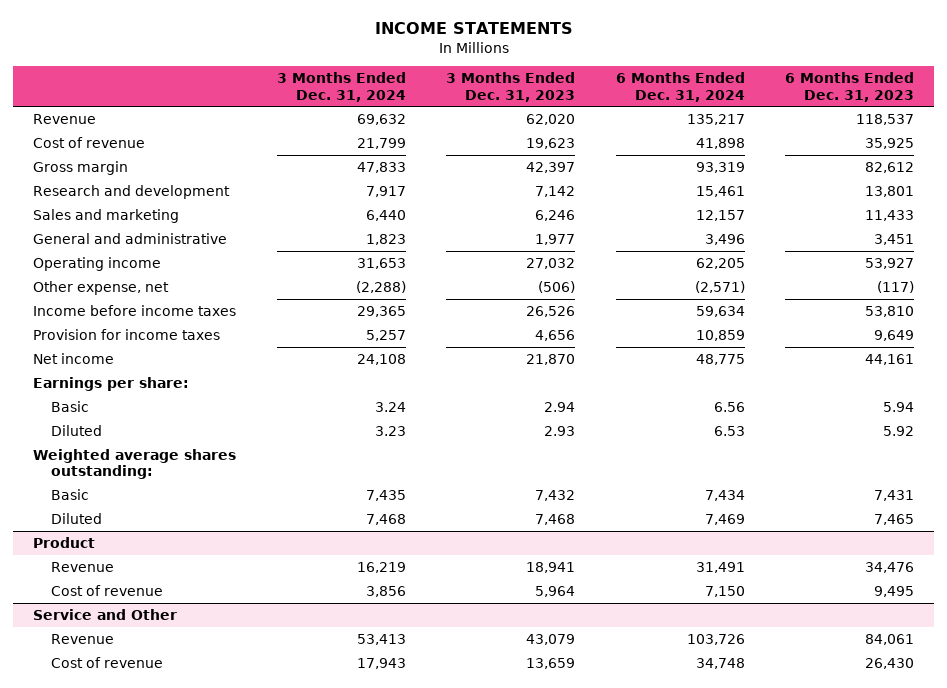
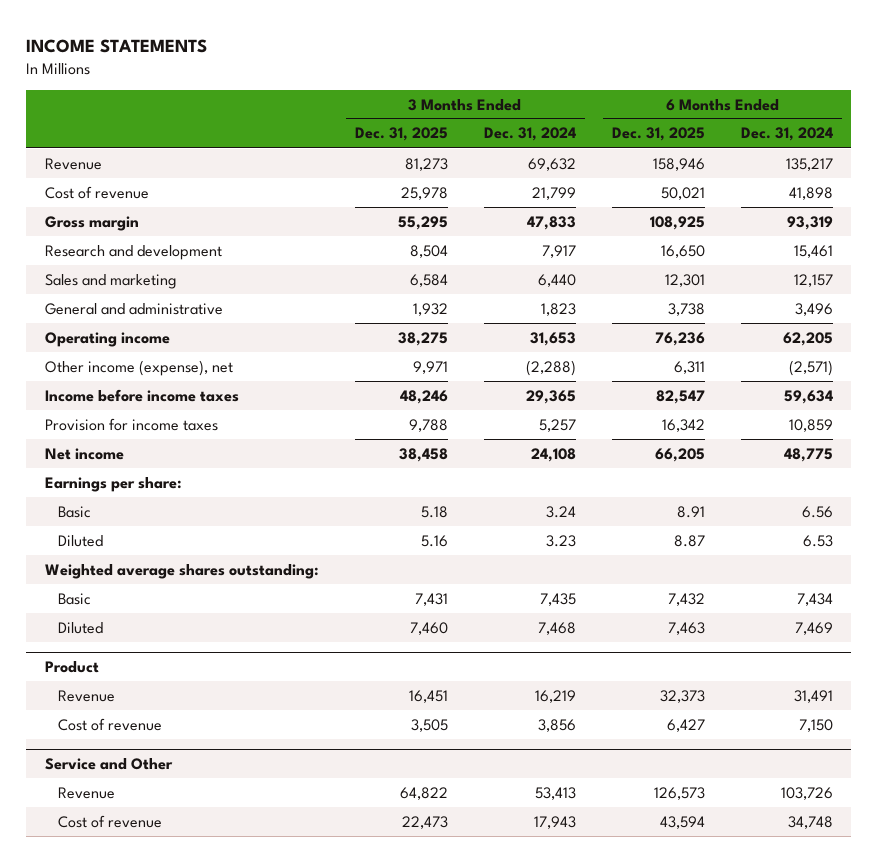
- | 3 Months Ended Dec. 31, 2024 | 3 Months Ended Dec. 31, 2023 | 6 Months Ended Dec. 31, 2024 | 6 Months Ended Dec. 31, 2023
+ | 3 Months Ended Dec. 31, 2025 | 3 Months Ended Dec. 31, 2024 | 6 Months Ended Dec. 31, 2025 | 6 Months Ended Dec. 31, 2024
- Other expense, net | (2,288) | (506) | (2,571) | (117)
+ Other income (expense), net | 9,971 | (2,288) | 6,311 | (2,571)

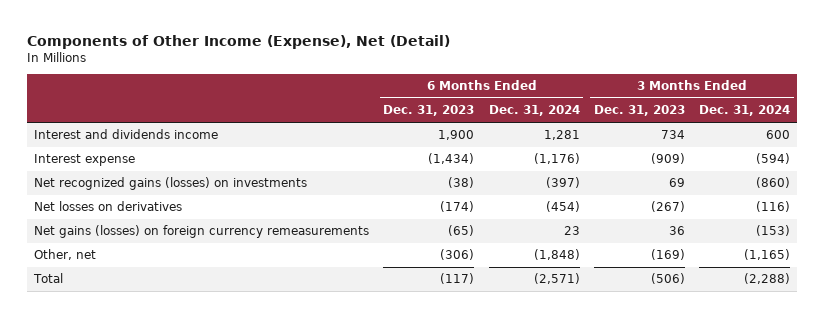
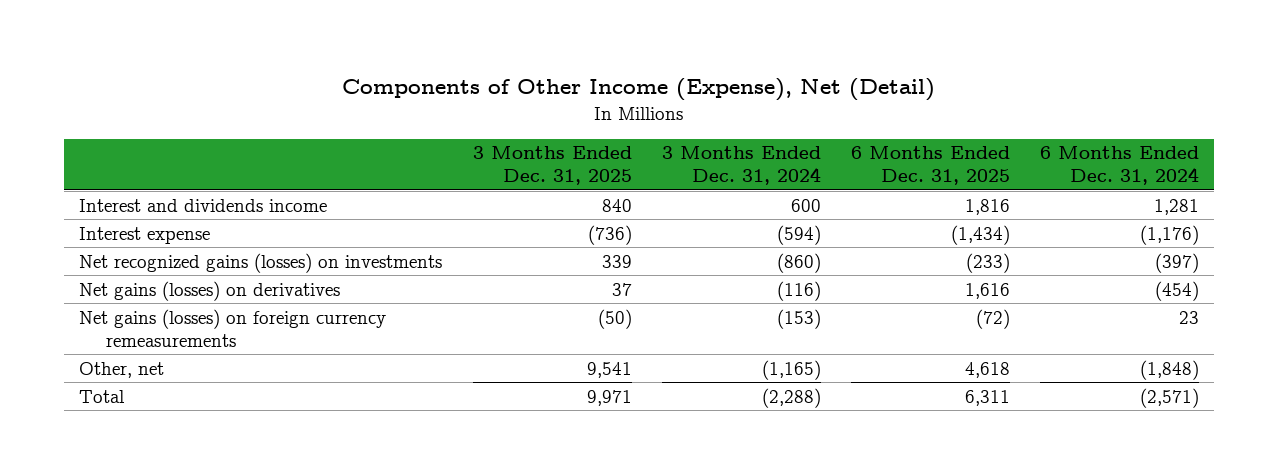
- | 6 Months Ended Dec. 31, 2023 | 6 Months Ended Dec. 31, 2024 | 3 Months Ended Dec. 31, 2023 | 3 Months Ended Dec. 31, 2024
+ | 3 Months Ended Dec. 31, 2025 | 3 Months Ended Dec. 31, 2024 | 6 Months Ended Dec. 31, 2025 | 6 Months Ended Dec. 31, 2024
- Net losses on derivatives | (174) | (454) | (267) | (116)
+ Net gains (losses) on derivatives | 37 | (116) | 1,616 | (454)

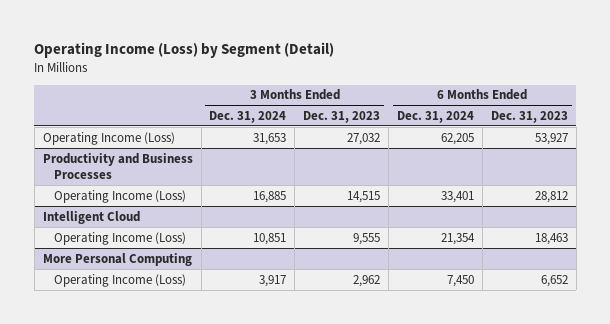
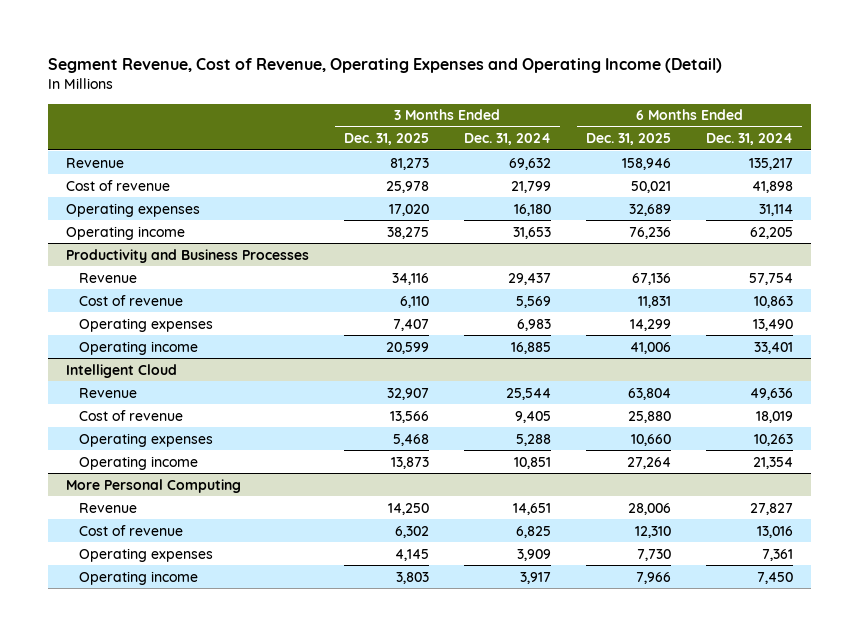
- Operating Income (Loss) by Segment (Detail)
+ Segment Revenue, Cost of Revenue, Operating Expenses and Operating Income (Detail)
- | 3 Months Ended Dec. 31, 2024 | 3 Months Ended Dec. 31, 2023 | 6 Months Ended Dec. 31, 2024 | 6 Months Ended Dec. 31, 2023
+ | 3 Months Ended Dec. 31, 2025 | 3 Months Ended Dec. 31, 2024 | 6 Months Ended Dec. 31, 2025 | 6 Months Ended Dec. 31, 2024
- Operating Income (Loss) | 31,653 | 27,032 | 62,205 | 53,927
+ Revenue | 81,273 | 69,632 | 158,946 | 135,217
+ Cost of revenue | 25,978 | 21,799 | 50,021 | 41,898
+ Operating expenses | 17,020 | 16,180 | 32,689 | 31,114
+ Operating income | 38,275 | 31,653 | 76,236 | 62,205
@ Productivity and Business Processes
- Operating Income (Loss) | 16,885 | 14,515 | 33,401 | 28,812
+ Revenue | 34,116 | 29,437 | 67,136 | 57,754
+ Cost of revenue | 6,110 | 5,569 | 11,831 | 10,863
+ Operating expenses | 7,407 | 6,983 | 14,299 | 13,490
+ Operating income | 20,599 | 16,885 | 41,006 | 33,401
@ Intelligent Cloud
- Operating Income (Loss) | 10,851 | 9,555 | 21,354 | 18,463
+ Revenue | 32,907 | 25,544 | 63,804 | 49,636
+ Cost of revenue | 13,566 | 9,405 | 25,880 | 18,019
+ Operating expenses | 5,468 | 5,288 | 10,660 | 10,263
+ Operating income | 13,873 | 10,851 | 27,264 | 21,354
@ More Personal Computing
- Operating Income (Loss) | 3,917 | 2,962 | 7,450 | 6,652
+ Revenue | 14,250 | 14,651 | 28,006 | 27,827
+ Cost of revenue | 6,302 | 6,825 | 12,310 | 13,016
+ Operating expenses | 4,145 | 3,909 | 7,730 | 7,361
+ Operating income | 3,803 | 3,917 | 7,966 | 7,450

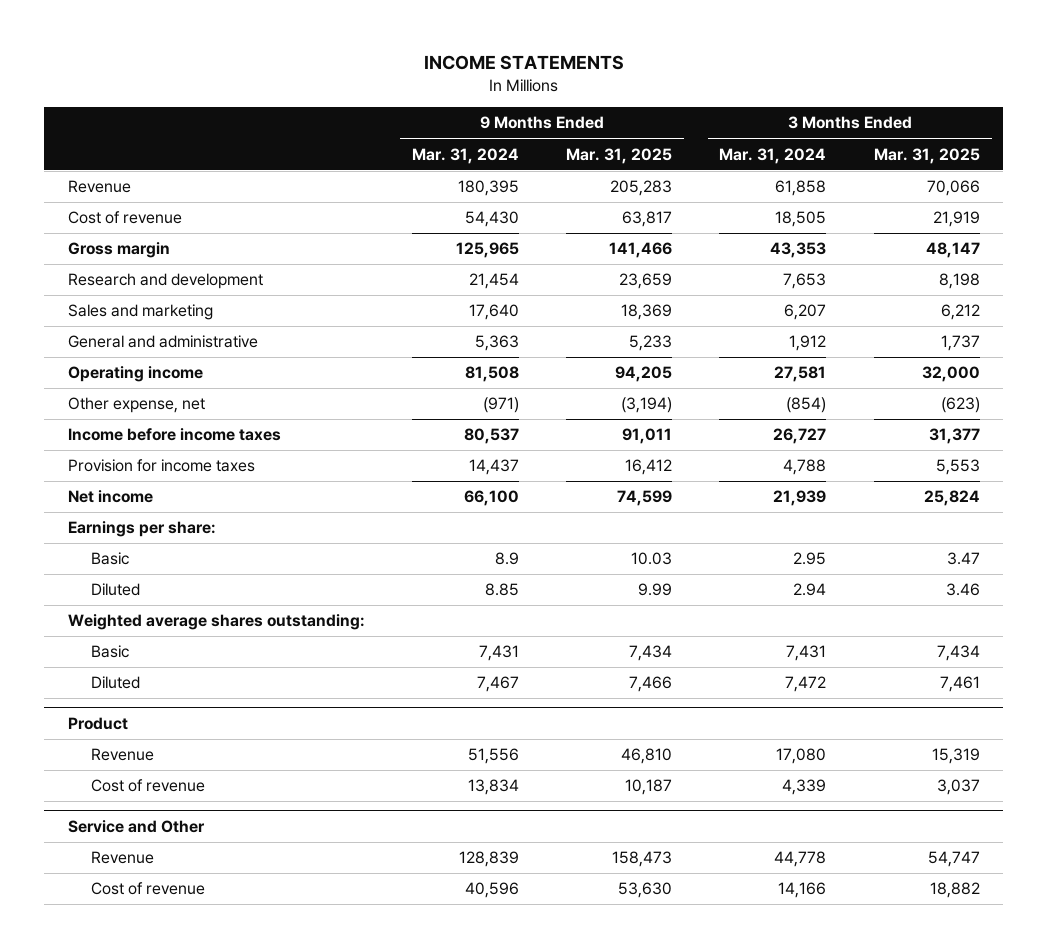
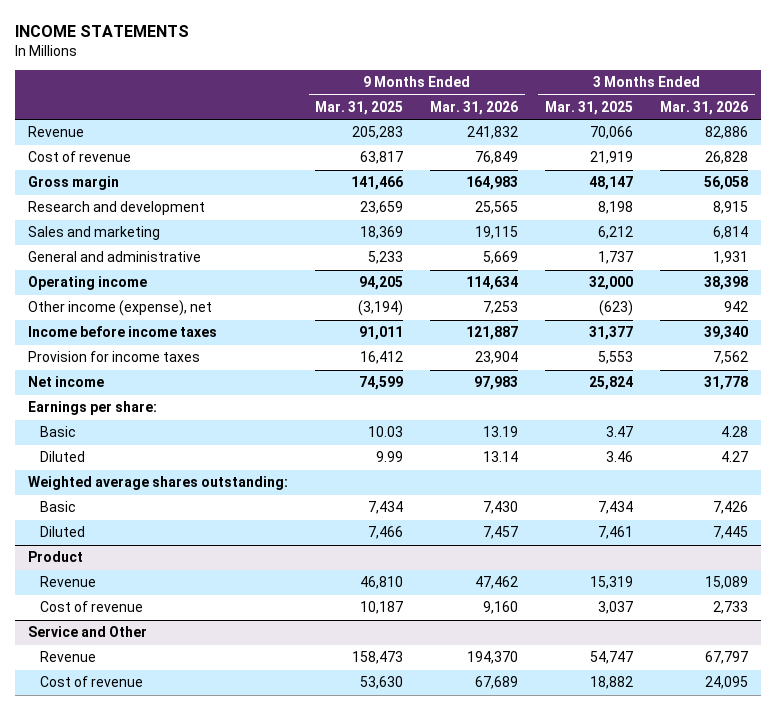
- | 9 Months Ended Mar. 31, 2024 | 9 Months Ended Mar. 31, 2025 | 3 Months Ended Mar. 31, 2024 | 3 Months Ended Mar. 31, 2025
+ | 9 Months Ended Mar. 31, 2025 | 9 Months Ended Mar. 31, 2026 | 3 Months Ended Mar. 31, 2025 | 3 Months Ended Mar. 31, 2026
- Other expense, net | (971) | (3,194) | (854) | (623)
+ Other income (expense), net | (3,194) | 7,253 | (623) | 942

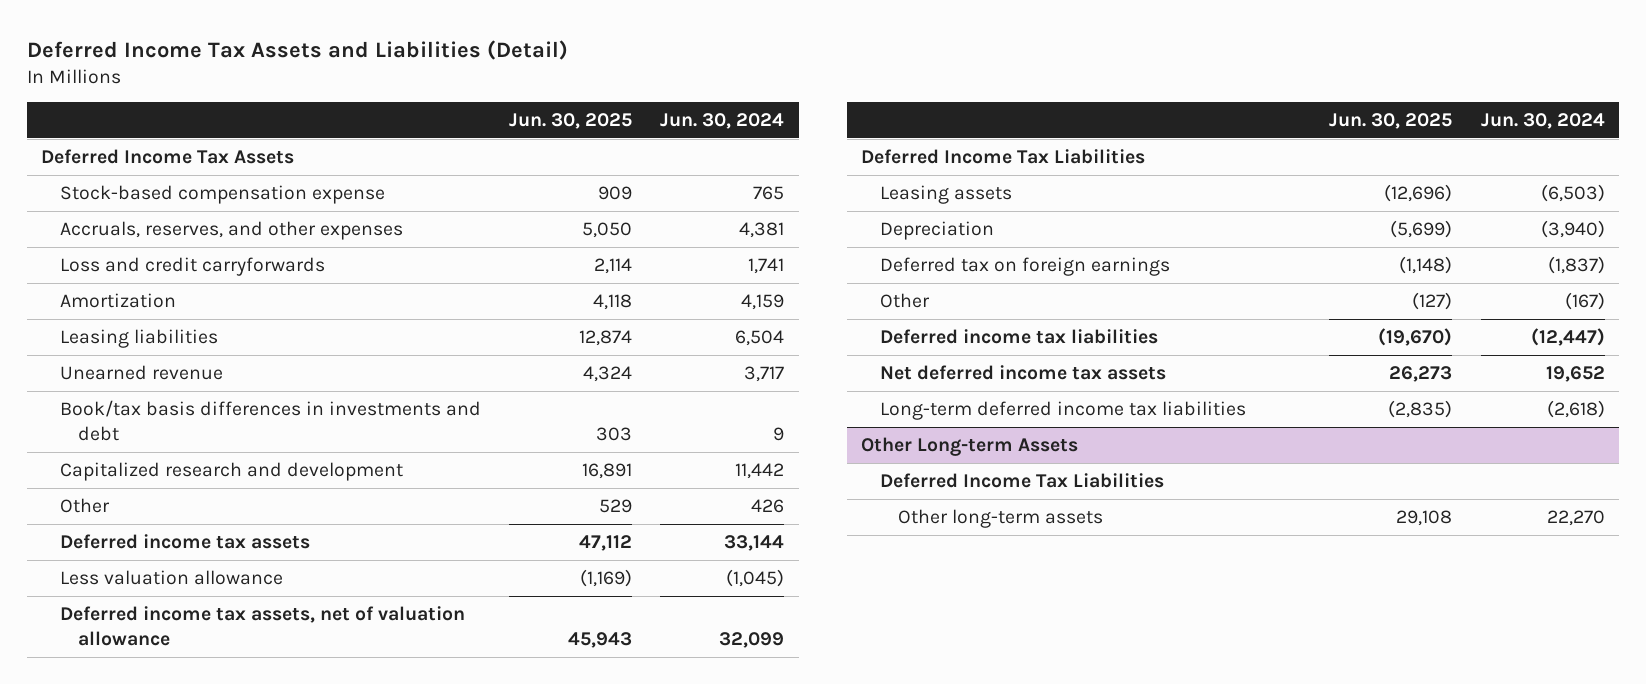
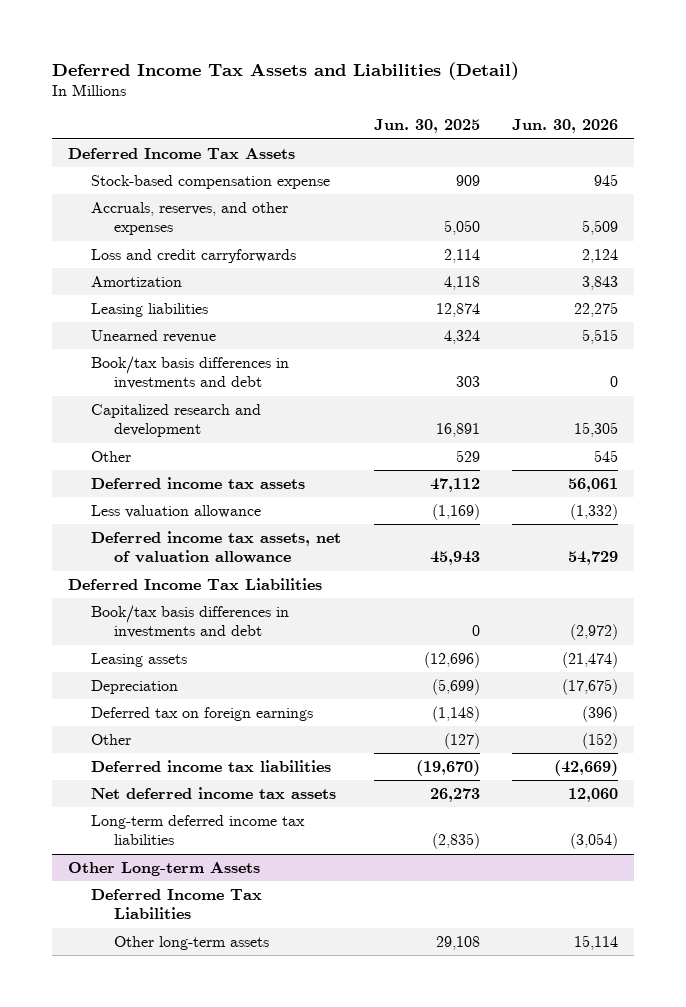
- | Jun. 30, 2025 | Jun. 30, 2024
+ | Jun. 30, 2025 | Jun. 30, 2026
+ Book/tax basis differences in investments and debt | 0 | (2,972)

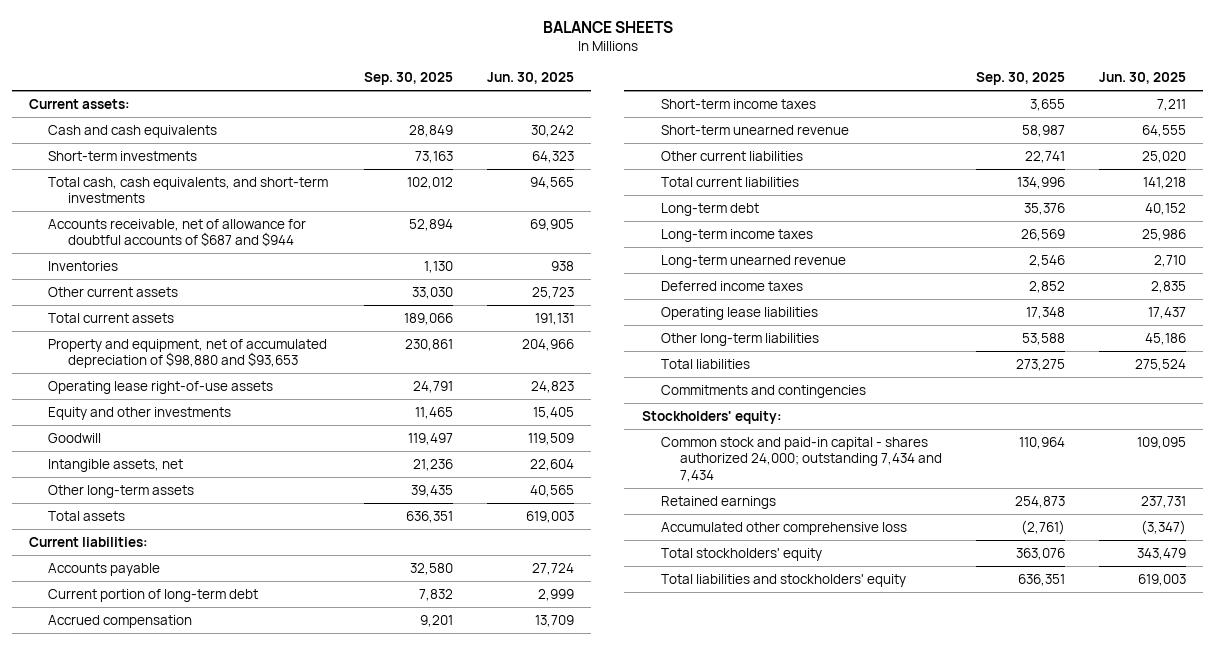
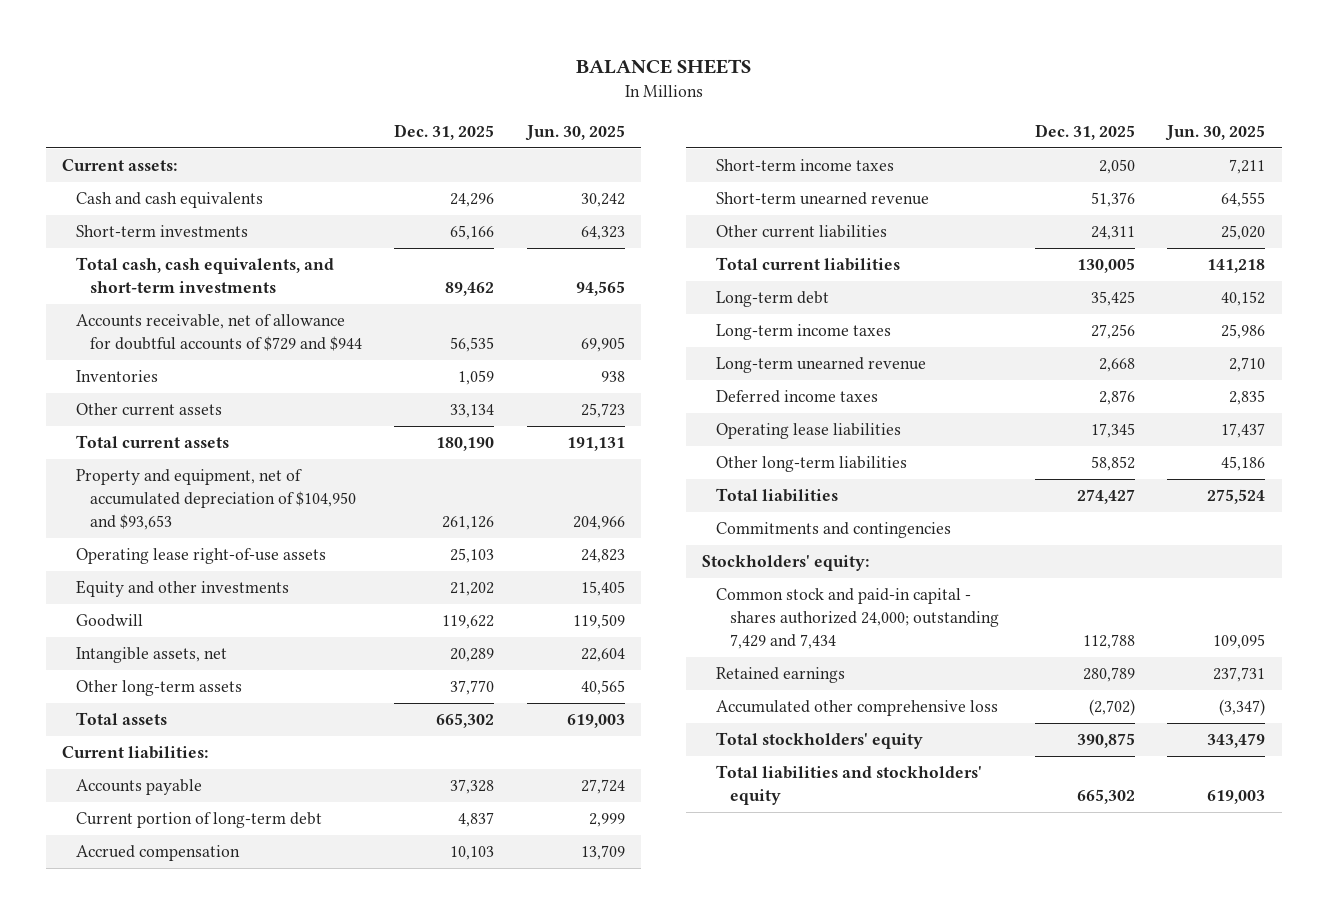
- | Sep. 30, 2025 | Jun. 30, 2025
+ | Dec. 31, 2025 | Jun. 30, 2025
- Accounts receivable, net of allowance for doubtful accounts of $687 and $944 | 52,894 | 69,905
+ Accounts receivable, net of allowance for doubtful accounts of $729 and $944 | 56,535 | 69,905
- Property and equipment, net of accumulated depreciation of $98,880 and $93,653 | 230,861 | 204,966
+ Property and equipment, net of accumulated depreciation of $104,950 and $93,653 | 261,126 | 204,966
- Common stock and paid-in capital - shares authorized 24,000; outstanding 7,434 and 7,434 | 110,964 | 109,095
+ Common stock and paid-in capital - shares authorized 24,000; outstanding 7,429 and 7,434 | 112,788 | 109,095

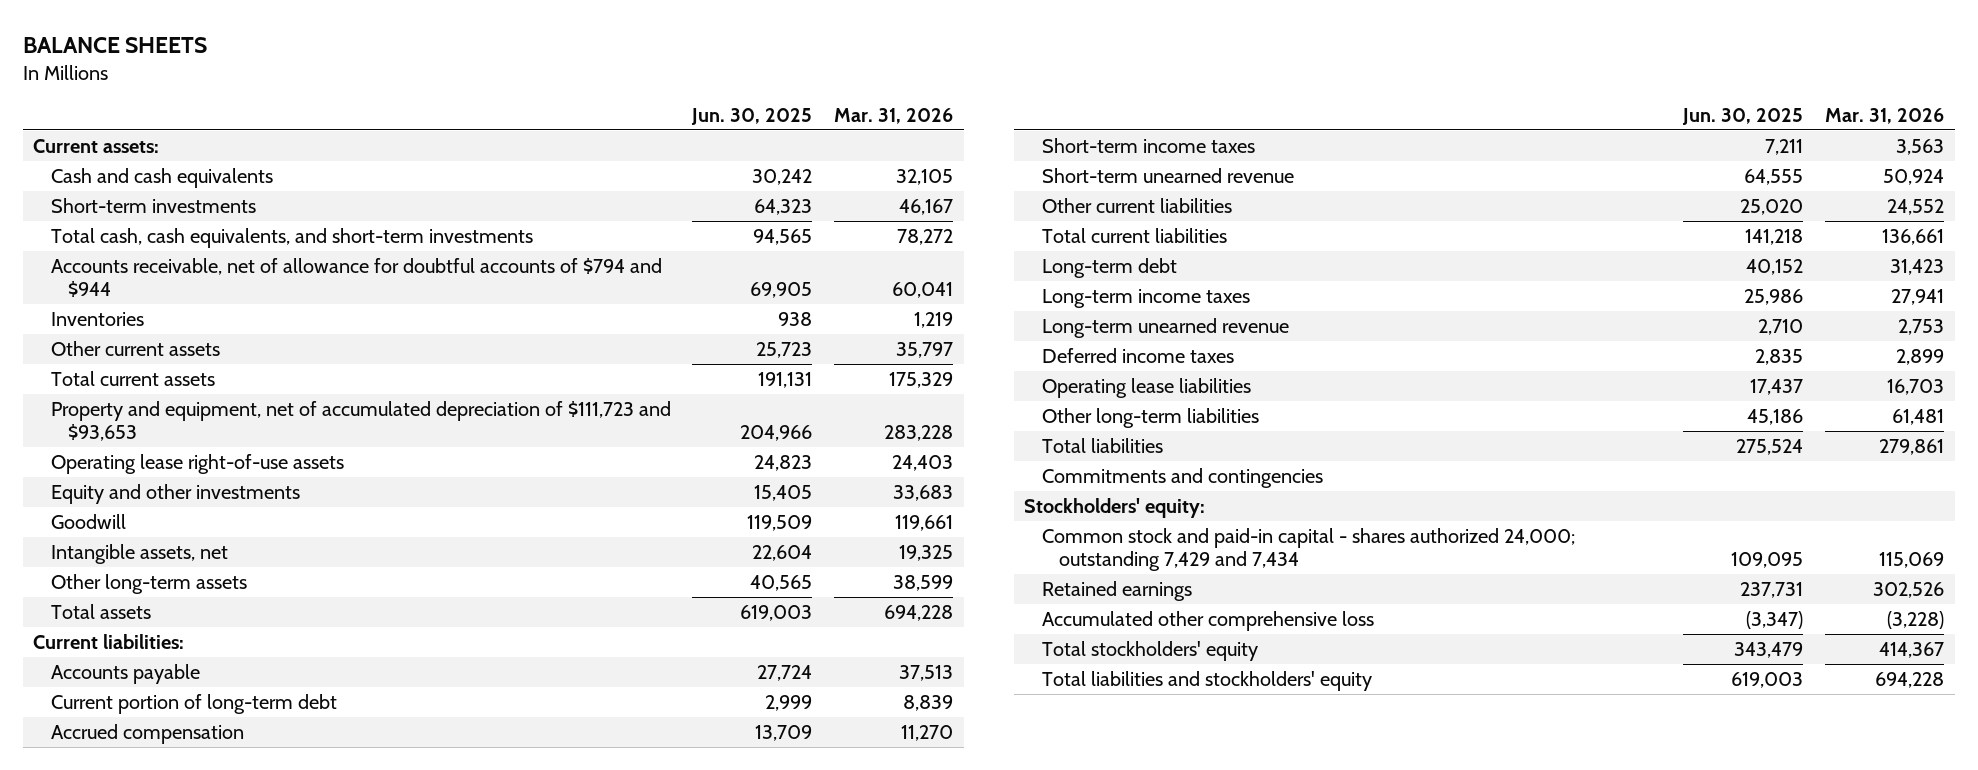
- | Dec. 31, 2025 | Jun. 30, 2025
+ | Jun. 30, 2025 | Mar. 31, 2026
- Accounts receivable, net of allowance for doubtful accounts of $729 and $944 | 56,535 | 69,905
+ Accounts receivable, net of allowance for doubtful accounts of $794 and $944 | 69,905 | 60,041
- Property and equipment, net of accumulated depreciation of $104,950 and $93,653 | 261,126 | 204,966
+ Property and equipment, net of accumulated depreciation of $111,723 and $93,653 | 204,966 | 283,228

